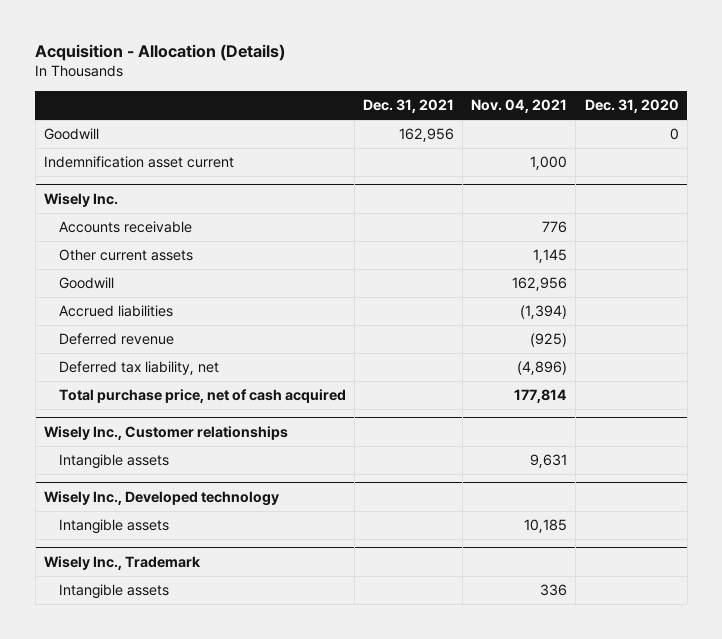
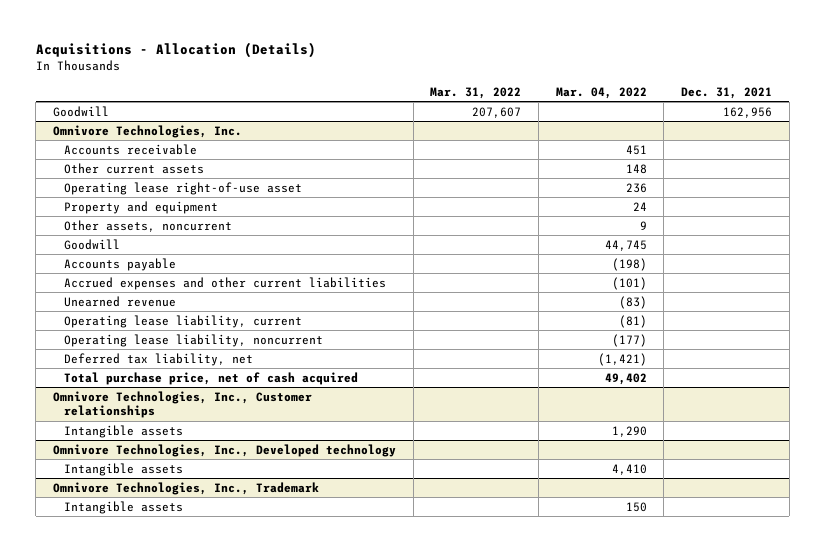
- Acquisition - Allocation (Details)
+ Acquisitions - Allocation (Details)
- | Dec. 31, 2021 | Nov. 04, 2021 | Dec. 31, 2020
+ | Mar. 31, 2022 | Mar. 04, 2022 | Dec. 31, 2021
- Indemnification asset current | | 1,000 |
- Wisely Inc.
- Accounts receivable | | 776 |
- Other current assets | | 1,145 |
- Goodwill | | 162,956 |
- Accrued liabilities | | (1,394) |
- Deferred revenue | | (925) |
- Deferred tax liability, net | | (4,896) |
- Total purchase price, net of cash acquired | | 177,814 |
- Wisely Inc., Customer relationships
+ Omnivore Technologies, Inc.
+ Accounts receivable | | 451 |
+ Other current assets | | 148 |
+ Operating lease right-of-use asset | | 236 |
+ Property and equipment | | 24 |
+ Other assets, noncurrent | | 9 |
+ Goodwill | | 44,745 |
+ Accounts payable | | (198) |
+ Accrued expenses and other current liabilities | | (101) |
+ Unearned revenue | | (83) |
+ Operating lease liability, current | | (81) |
+ Operating lease liability, noncurrent | | (177) |
+ Deferred tax liability, net | | (1,421) |
+ Total purchase price, net of cash acquired | | 49,402 |
+ Omnivore Technologies, Inc., Customer relationships
- Wisely Inc., Developed technology
+ Omnivore Technologies, Inc., Developed technology
- Wisely Inc., Trademark
- Intangible assets | | 336 |
+ Omnivore Technologies, Inc., Trademark
+ Intangible assets | | 150 |

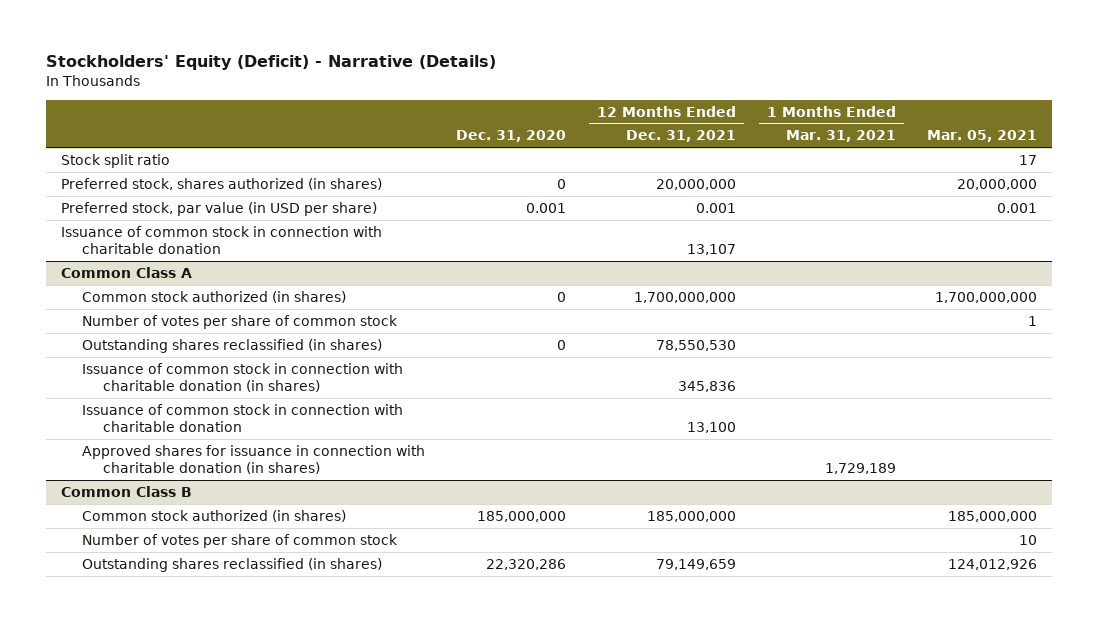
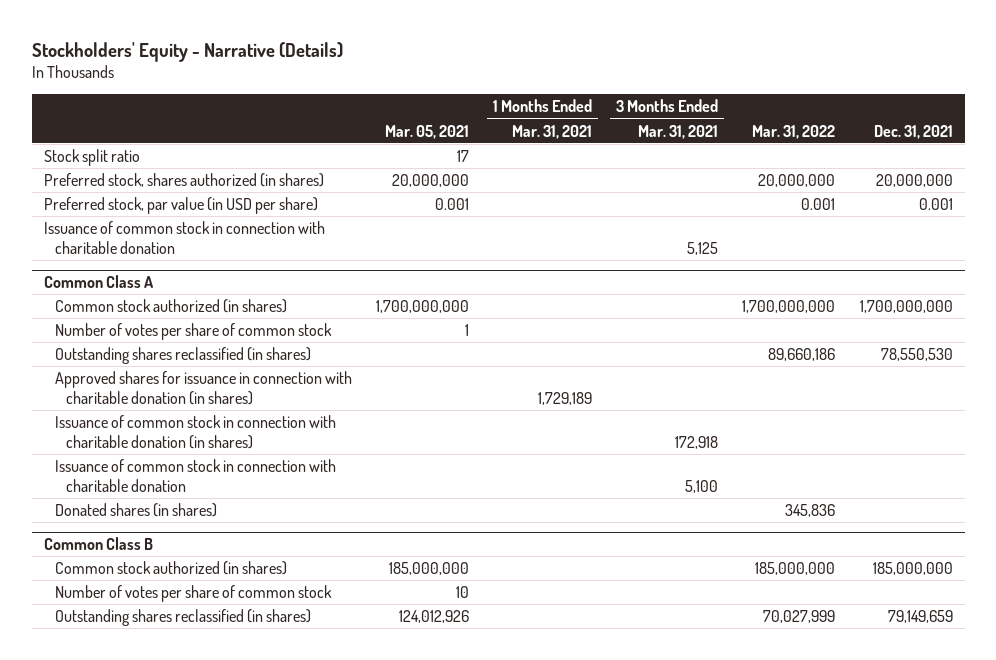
- Stockholders' Equity (Deficit) - Narrative (Details)
+ Stockholders' Equity - Narrative (Details)
- | Dec. 31, 2020 | 12 Months Ended Dec. 31, 2021 | 1 Months Ended Mar. 31, 2021 | Mar. 05, 2021
+ | Mar. 05, 2021 | 1 Months Ended Mar. 31, 2021 | 3 Months Ended Mar. 31, 2021 | Mar. 31, 2022 | Dec. 31, 2021
@ Common Class A
moved up: Approved shares for issuance in connection with charitable donation (in shares) | | 1,729,189 | | |
+ Donated shares (in shares) | | | | 345,836 |

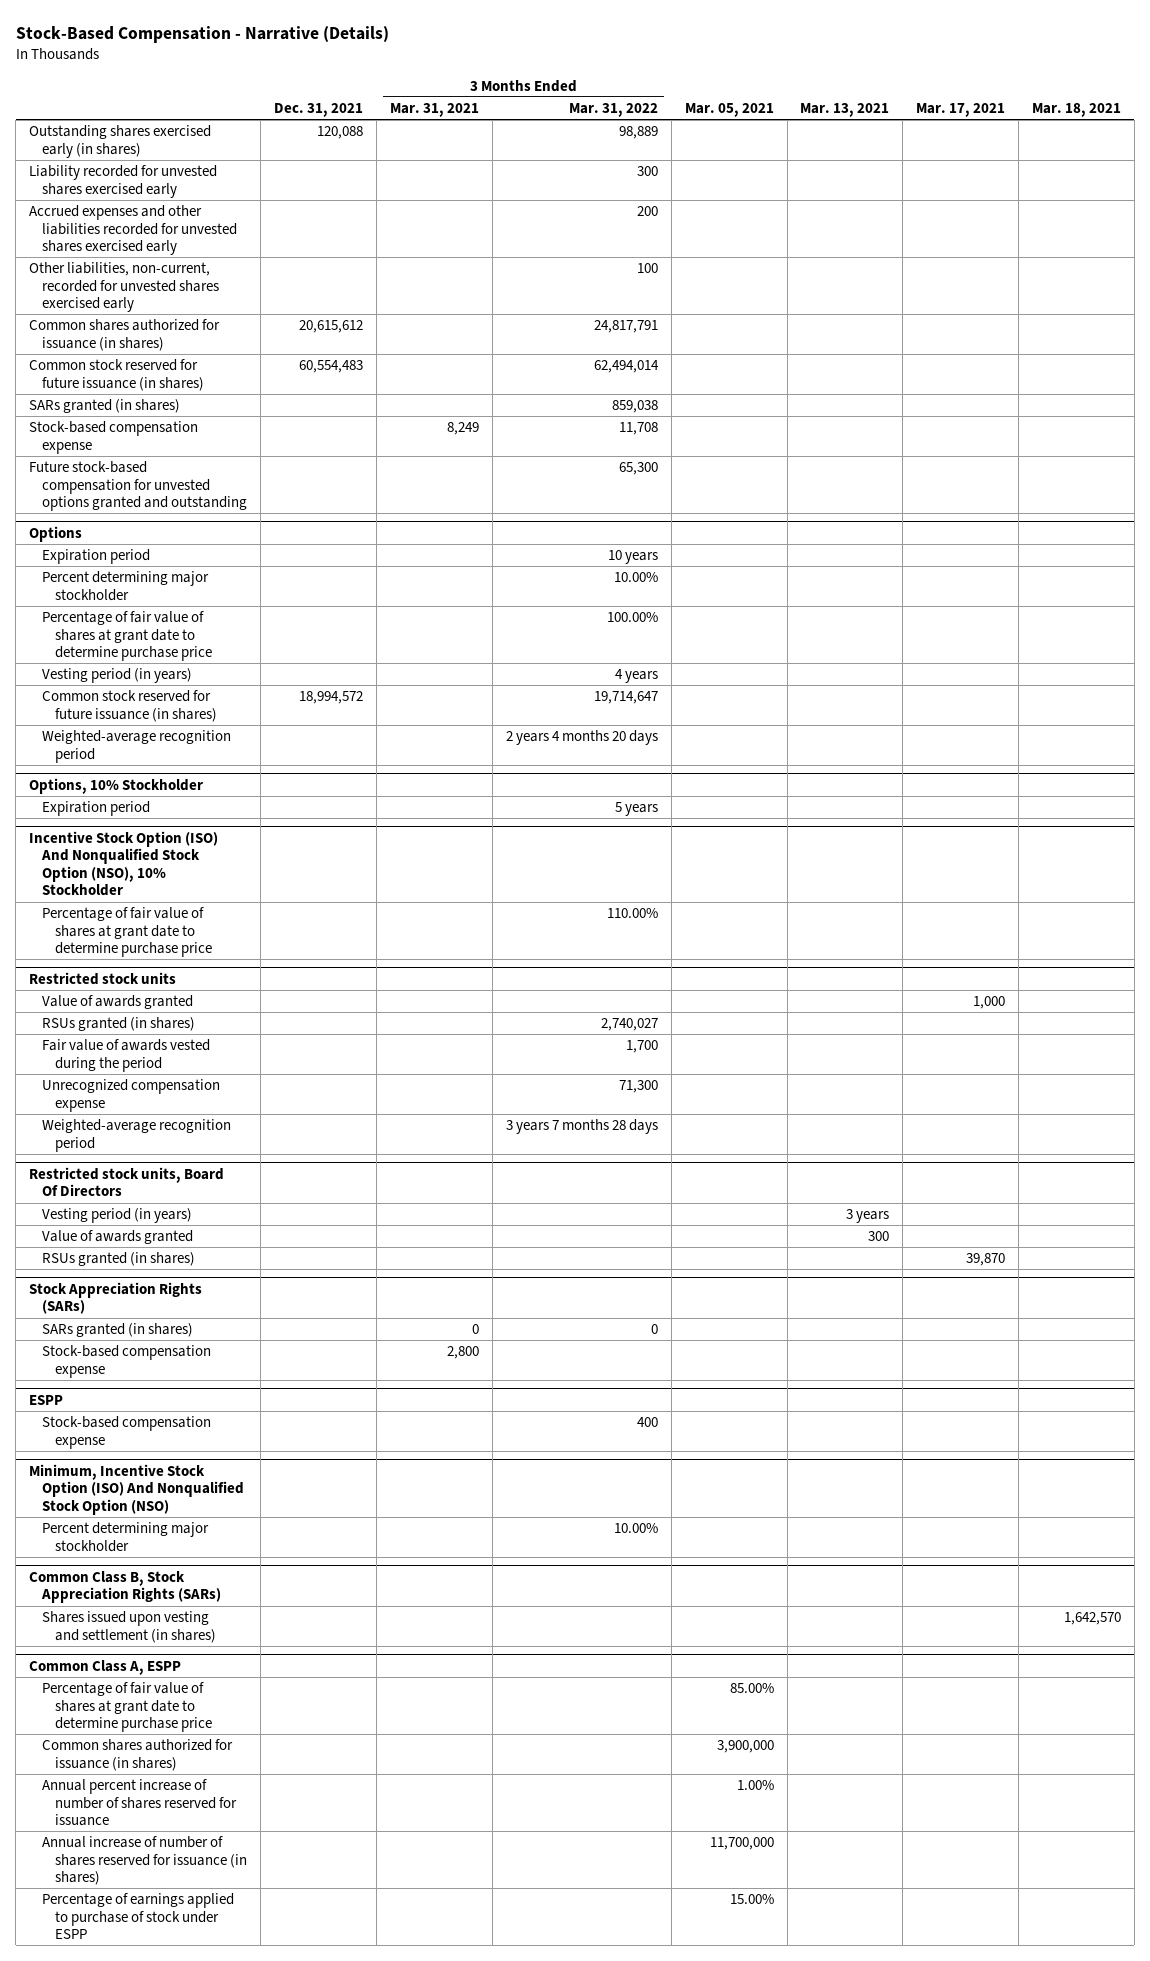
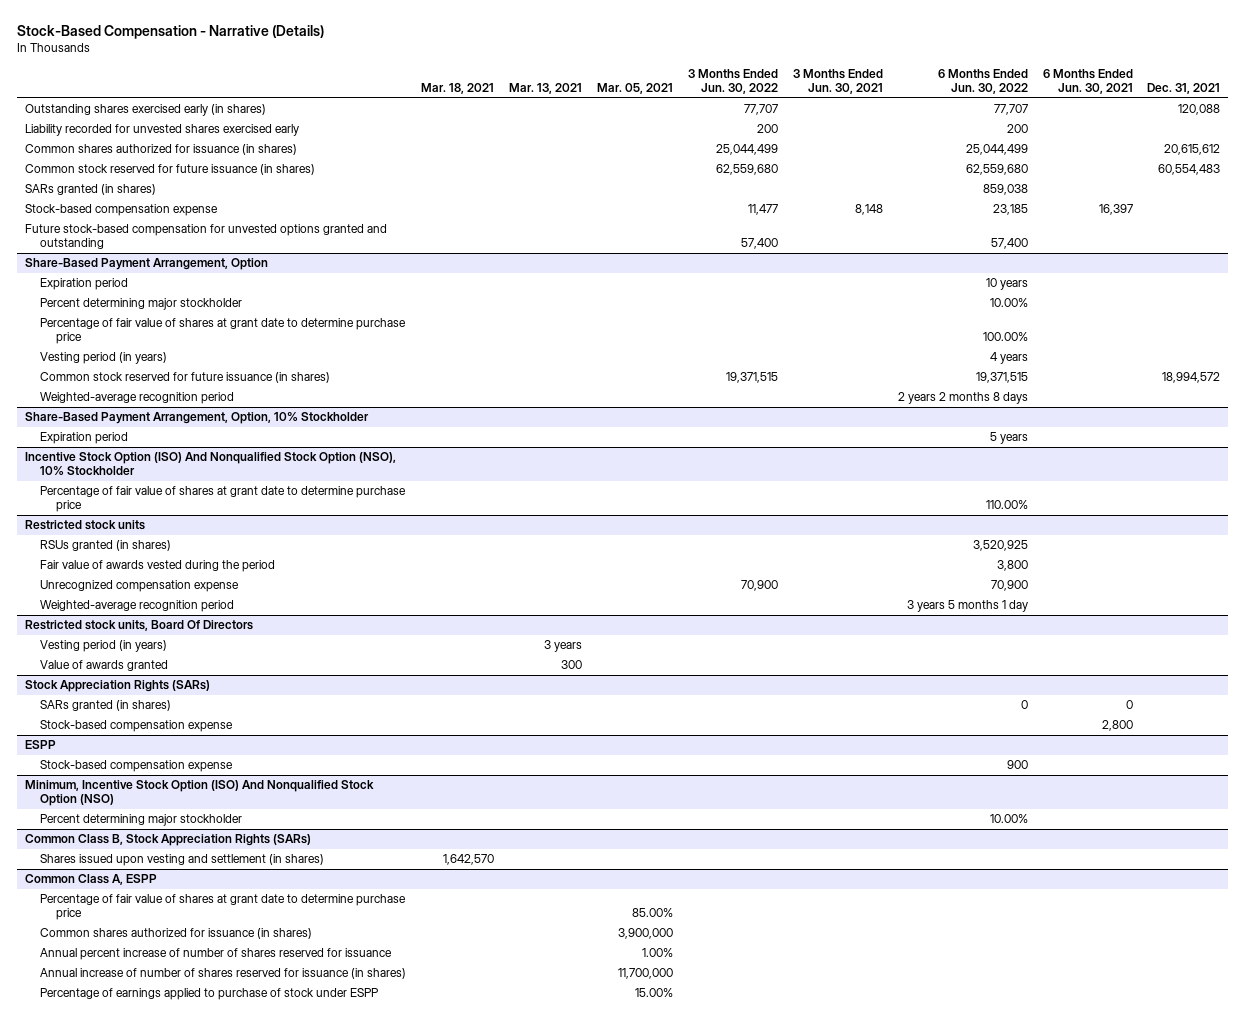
- | Dec. 31, 2021 | 3 Months Ended Mar. 31, 2021 | 3 Months Ended Mar. 31, 2022 | Mar. 05, 2021 | Mar. 13, 2021 | Mar. 17, 2021 | Mar. 18, 2021
+ | Mar. 18, 2021 | Mar. 13, 2021 | Mar. 05, 2021 | 3 Months Ended Jun. 30, 2022 | 3 Months Ended Jun. 30, 2021 | 6 Months Ended Jun. 30, 2022 | 6 Months Ended Jun. 30, 2021 | Dec. 31, 2021
- Accrued expenses and other liabilities recorded for unvested shares exercised early | | | 200 | | | |
- Other liabilities, non-current, recorded for unvested shares exercised early | | | 100 | | | |
- Options
+ Share-Based Payment Arrangement, Option
- Options, 10% Stockholder
+ Share-Based Payment Arrangement, Option, 10% Stockholder
@ Restricted stock units
- Value of awards granted | | | | | | 1,000 |
@ Restricted stock units, Board Of Directors
- RSUs granted (in shares) | | | | | | 39,870 |

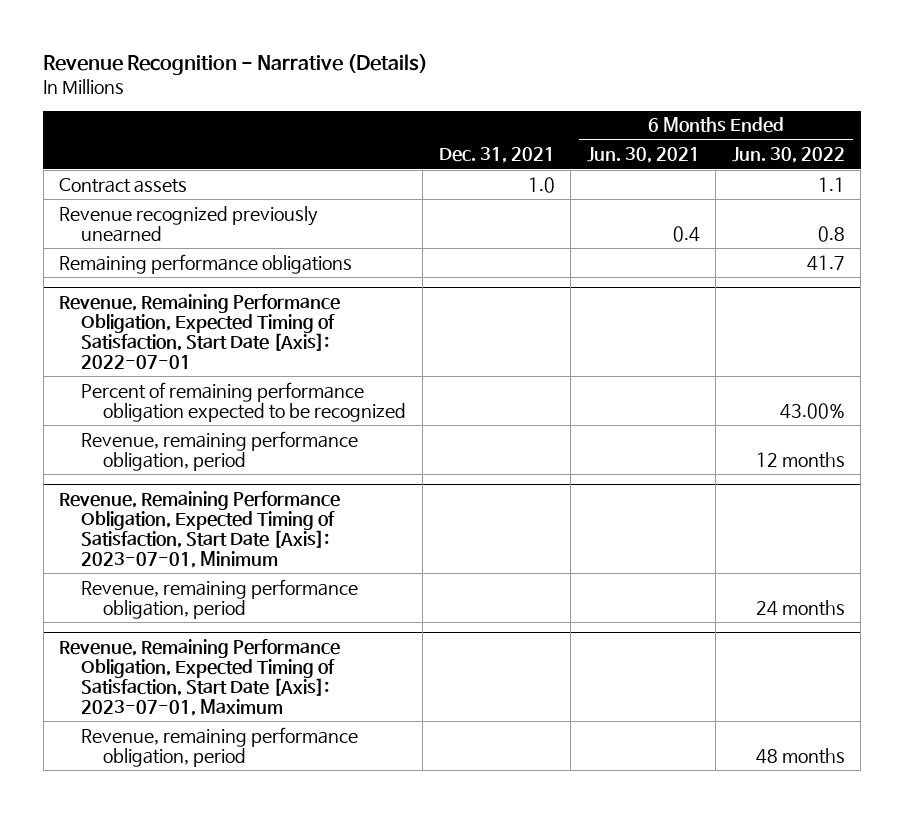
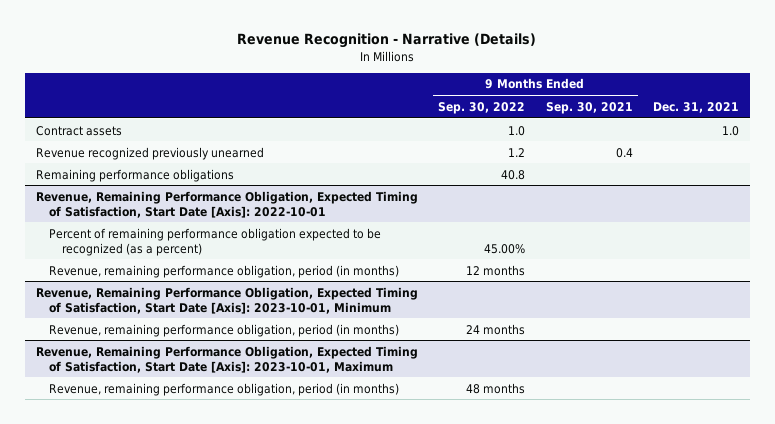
- | Dec. 31, 2021 | 6 Months Ended Jun. 30, 2021 | 6 Months Ended Jun. 30, 2022
+ | 9 Months Ended Sep. 30, 2022 | 9 Months Ended Sep. 30, 2021 | Dec. 31, 2021
- Revenue, Remaining Performance Obligation, Expected Timing of Satisfaction, Start Date [Axis]: 2022-07-01
- Percent of remaining performance obligation expected to be recognized | | | 43.00%
- Revenue, remaining performance obligation, period | | | 12 months
- Revenue, Remaining Performance Obligation, Expected Timing of Satisfaction, Start Date [Axis]: 2023-07-01, Minimum
- Revenue, remaining performance obligation, period | | | 24 months
- Revenue, Remaining Performance Obligation, Expected Timing of Satisfaction, Start Date [Axis]: 2023-07-01, Maximum
- Revenue, remaining performance obligation, period | | | 48 months
+ Revenue, Remaining Performance Obligation, Expected Timing of Satisfaction, Start Date [Axis]: 2022-10-01
+ Percent of remaining performance obligation expected to be recognized (as a percent) | 45.00% | |
+ Revenue, remaining performance obligation, period (in months) | 12 months | |
+ Revenue, Remaining Performance Obligation, Expected Timing of Satisfaction, Start Date [Axis]: 2023-10-01, Minimum
+ Revenue, remaining performance obligation, period (in months) | 24 months | |
+ Revenue, Remaining Performance Obligation, Expected Timing of Satisfaction, Start Date [Axis]: 2023-10-01, Maximum
+ Revenue, remaining performance obligation, period (in months) | 48 months | |

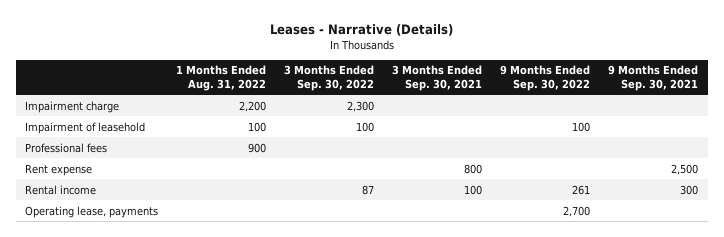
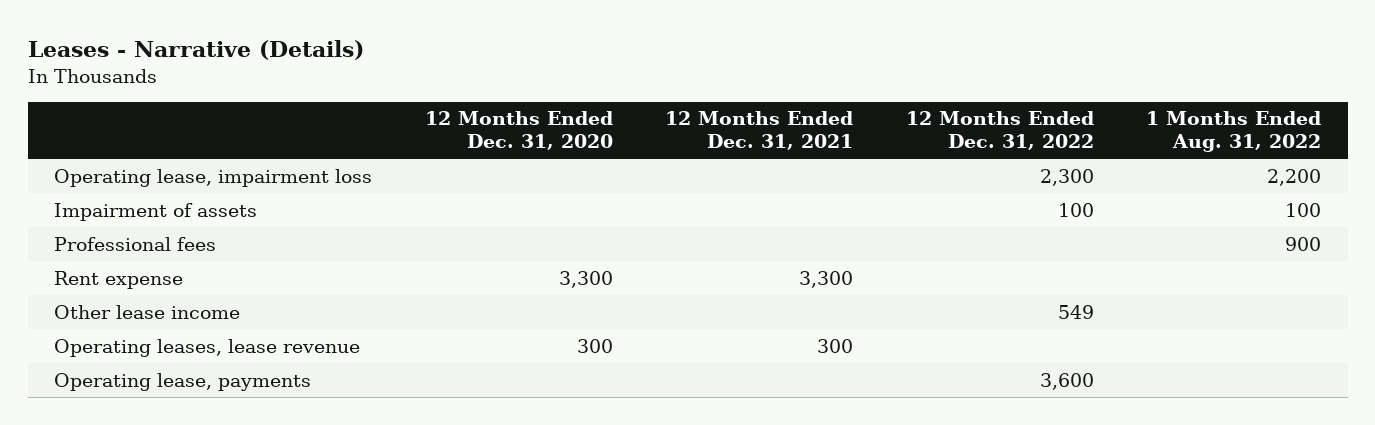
- | 1 Months Ended Aug. 31, 2022 | 3 Months Ended Sep. 30, 2022 | 3 Months Ended Sep. 30, 2021 | 9 Months Ended Sep. 30, 2022 | 9 Months Ended Sep. 30, 2021
+ | 12 Months Ended Dec. 31, 2020 | 12 Months Ended Dec. 31, 2021 | 12 Months Ended Dec. 31, 2022 | 1 Months Ended Aug. 31, 2022
- Impairment charge | 2,200 | 2,300 | | |
- Impairment of leasehold | 100 | 100 | | 100 |
+ Operating lease, impairment loss | | | 2,300 | 2,200
+ Impairment of assets | | | 100 | 100
- Rental income | | 87 | 100 | 261 | 300
+ Other lease income | | | 549 |
+ Operating leases, lease revenue | 300 | 300 | |

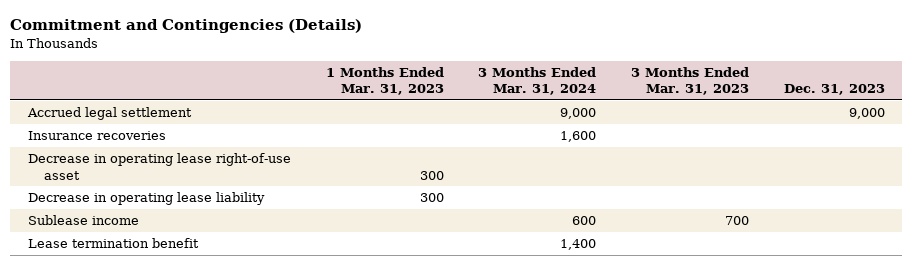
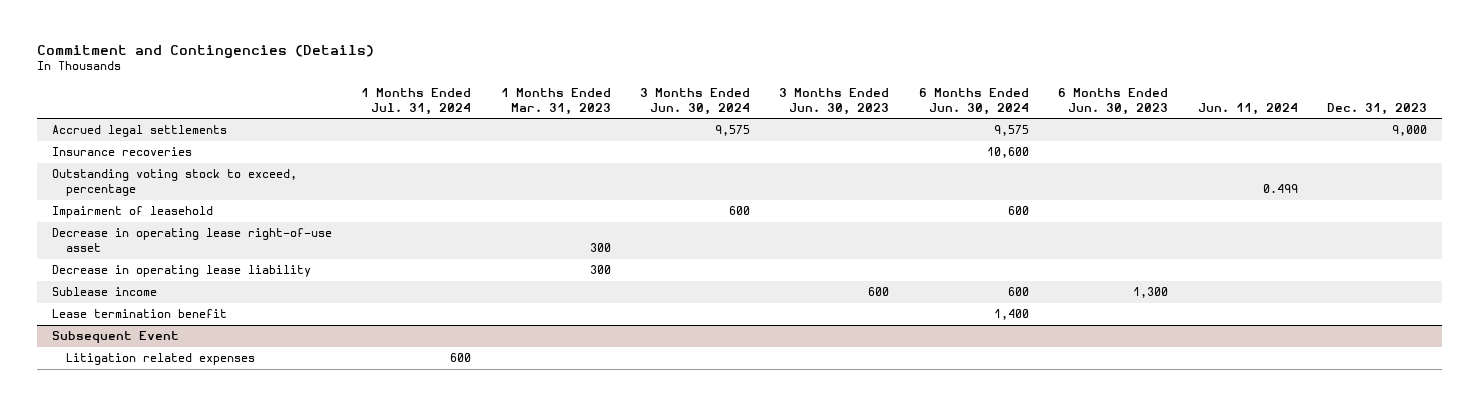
- | 1 Months Ended Mar. 31, 2023 | 3 Months Ended Mar. 31, 2024 | 3 Months Ended Mar. 31, 2023 | Dec. 31, 2023
+ | 1 Months Ended Jul. 31, 2024 | 1 Months Ended Mar. 31, 2023 | 3 Months Ended Jun. 30, 2024 | 3 Months Ended Jun. 30, 2023 | 6 Months Ended Jun. 30, 2024 | 6 Months Ended Jun. 30, 2023 | Jun. 11, 2024 | Dec. 31, 2023
- Accrued legal settlement | | 9,000 | | 9,000
+ Accrued legal settlements | | | 9,575 | | 9,575 | | | 9,000
+ Outstanding voting stock to exceed, percentage | | | | | | | 0.499 |
+ Impairment of leasehold | | | 600 | | 600 | | |
+ Subsequent Event
+ Litigation related expenses | 600 | | | | | | |

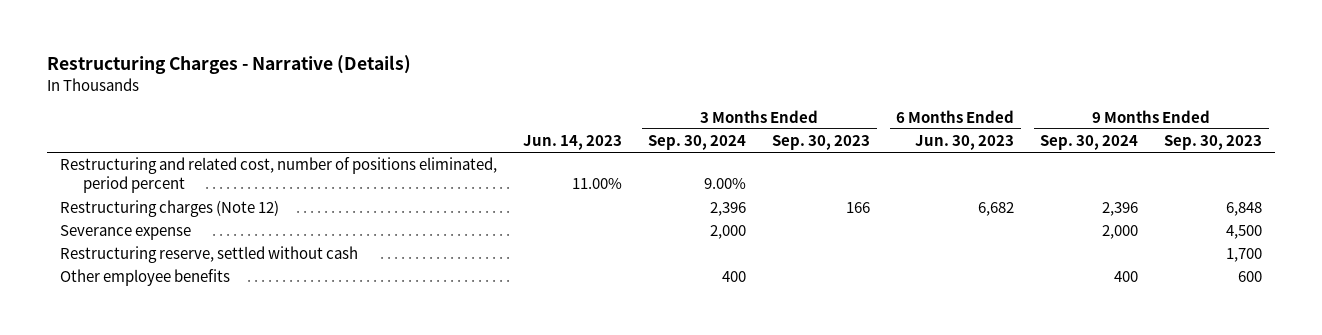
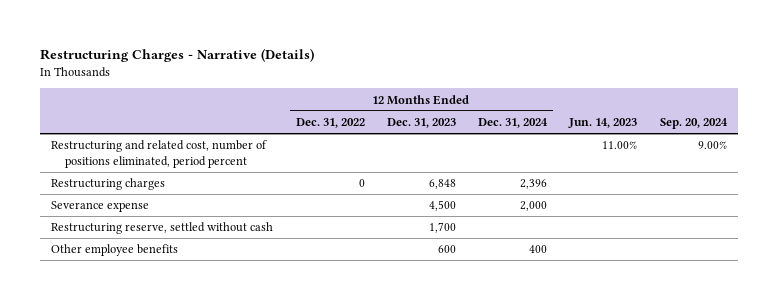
- | Jun. 14, 2023 | 3 Months Ended Sep. 30, 2024 | 3 Months Ended Sep. 30, 2023 | 6 Months Ended Jun. 30, 2023 | 9 Months Ended Sep. 30, 2024 | 9 Months Ended Sep. 30, 2023
+ | 12 Months Ended Dec. 31, 2022 | 12 Months Ended Dec. 31, 2023 | 12 Months Ended Dec. 31, 2024 | Jun. 14, 2023 | Sep. 20, 2024
- Restructuring charges (Note 12) | | 2,396 | 166 | 6,682 | 2,396 | 6,848
+ Restructuring charges | 0 | 6,848 | 2,396 | |

